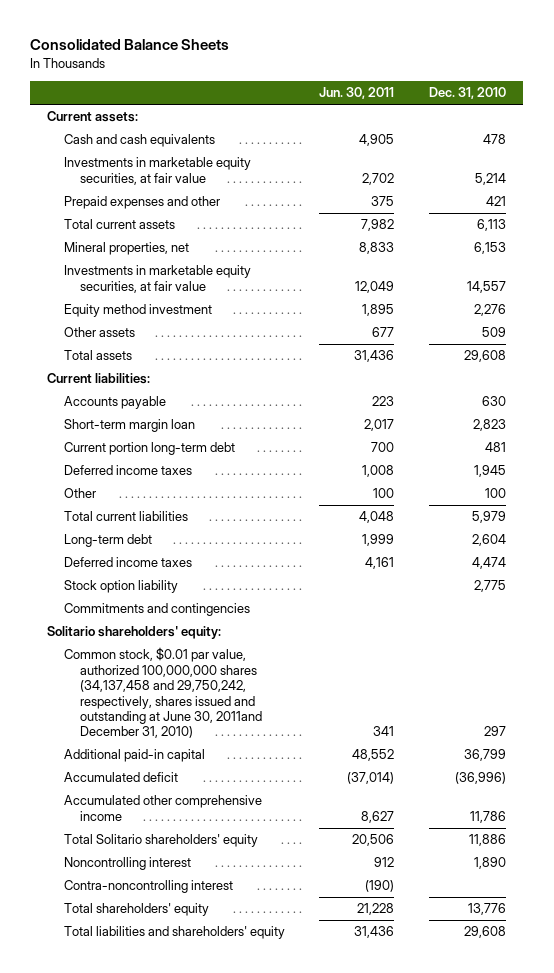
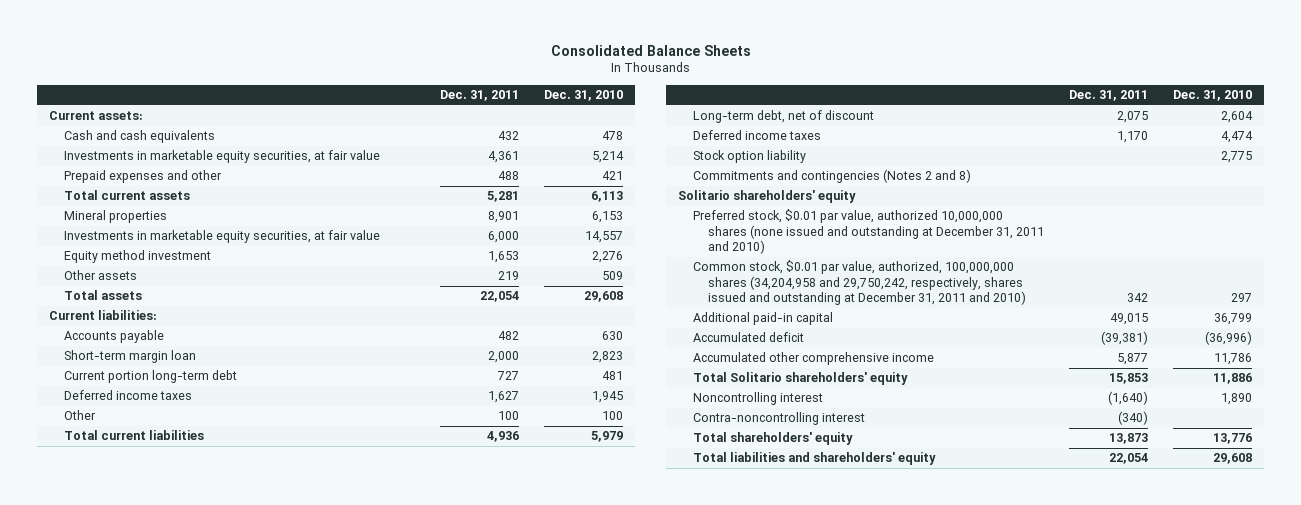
- | Jun. 30, 2011 | Dec. 31, 2010
+ | Dec. 31, 2011 | Dec. 31, 2010
- Mineral properties, net | 8,833 | 6,153
+ Mineral properties | 8,901 | 6,153
- Long-term debt | 1,999 | 2,604
+ Long-term debt, net of discount | 2,075 | 2,604
- Commitments and contingencies
- Solitario shareholders' equity:
- Common stock, $0.01 par value, authorized 100,000,000 shares (34,137,458 and 29,750,242, respectively, shares issued and outstanding at June 30, 2011and December 31, 2010) | 341 | 297
+ Commitments and contingencies (Notes 2 and 8)
+ Solitario shareholders' equity
+ Preferred stock, $0.01 par value, authorized 10,000,000 shares (none issued and outstanding at December 31, 2011 and 2010)
+ Common stock, $0.01 par value, authorized, 100,000,000 shares (34,204,958 and 29,750,242, respectively, shares issued and outstanding at December 31, 2011 and 2010) | 342 | 297

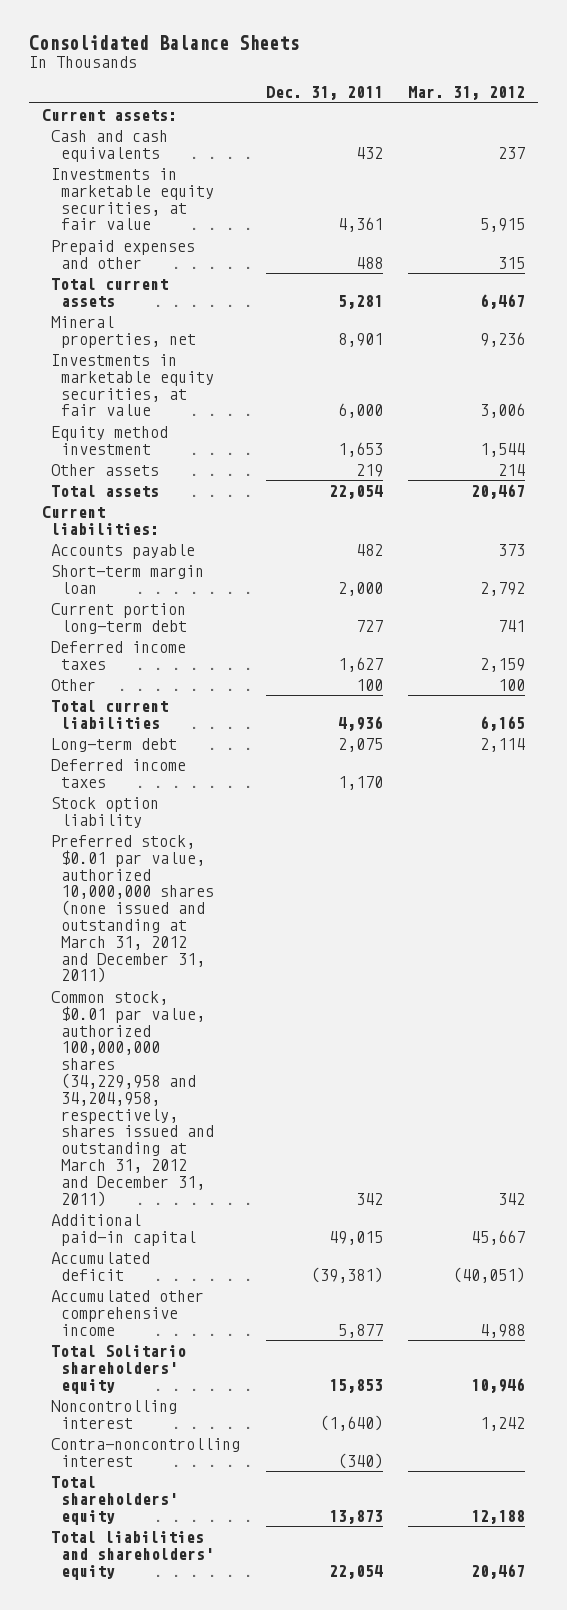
- | Dec. 31, 2011 | Dec. 31, 2010
+ | Dec. 31, 2011 | Mar. 31, 2012
- Mineral properties | 8,901 | 6,153
+ Mineral properties, net | 8,901 | 9,236
- Long-term debt, net of discount | 2,075 | 2,604
+ Long-term debt | 2,075 | 2,114
- Commitments and contingencies (Notes 2 and 8)
- Solitario shareholders' equity
- Preferred stock, $0.01 par value, authorized 10,000,000 shares (none issued and outstanding at December 31, 2011 and 2010)
- Common stock, $0.01 par value, authorized, 100,000,000 shares (34,204,958 and 29,750,242, respectively, shares issued and outstanding at December 31, 2011 and 2010) | 342 | 297
+ Preferred stock, $0.01 par value, authorized 10,000,000 shares (none issued and outstanding at March 31, 2012 and December 31, 2011)
+ Common stock, $0.01 par value, authorized 100,000,000 shares (34,229,958 and 34,204,958, respectively, shares issued and outstanding at March 31, 2012 and December 31, 2011) | 342 | 342

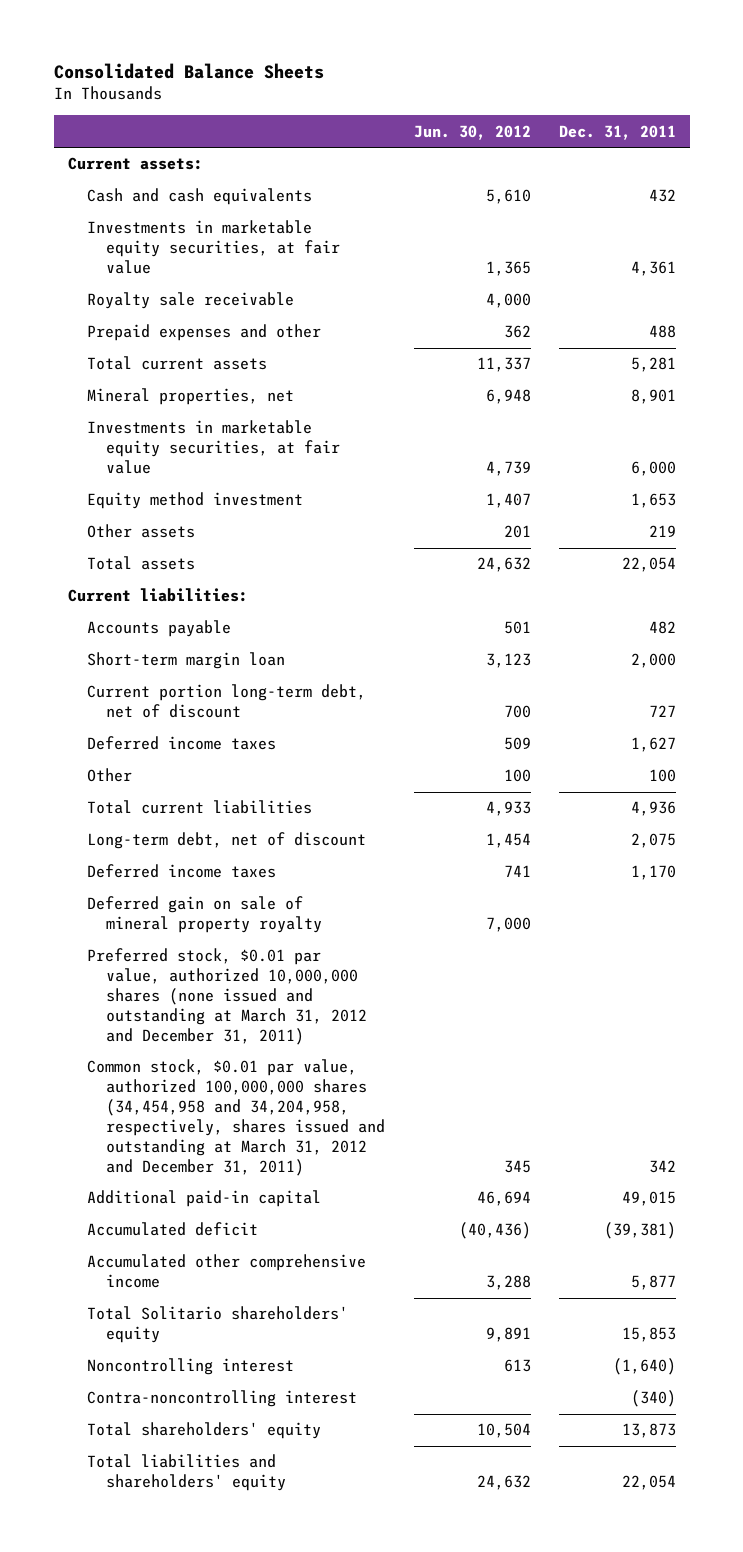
- | Dec. 31, 2011 | Mar. 31, 2012
+ | Jun. 30, 2012 | Dec. 31, 2011
+ Royalty sale receivable | 4,000 |
- Current portion long-term debt | 727 | 741
+ Current portion long-term debt, net of discount | 700 | 727
- Long-term debt | 2,075 | 2,114
+ Long-term debt, net of discount | 1,454 | 2,075
- Stock option liability
+ Deferred gain on sale of mineral property royalty | 7,000 |
- Common stock, $0.01 par value, authorized 100,000,000 shares (34,229,958 and 34,204,958, respectively, shares issued and outstanding at March 31, 2012 and December 31, 2011) | 342 | 342
+ Common stock, $0.01 par value, authorized 100,000,000 shares (34,454,958 and 34,204,958, respectively, shares issued and outstanding at March 31, 2012 and December 31, 2011) | 345 | 342

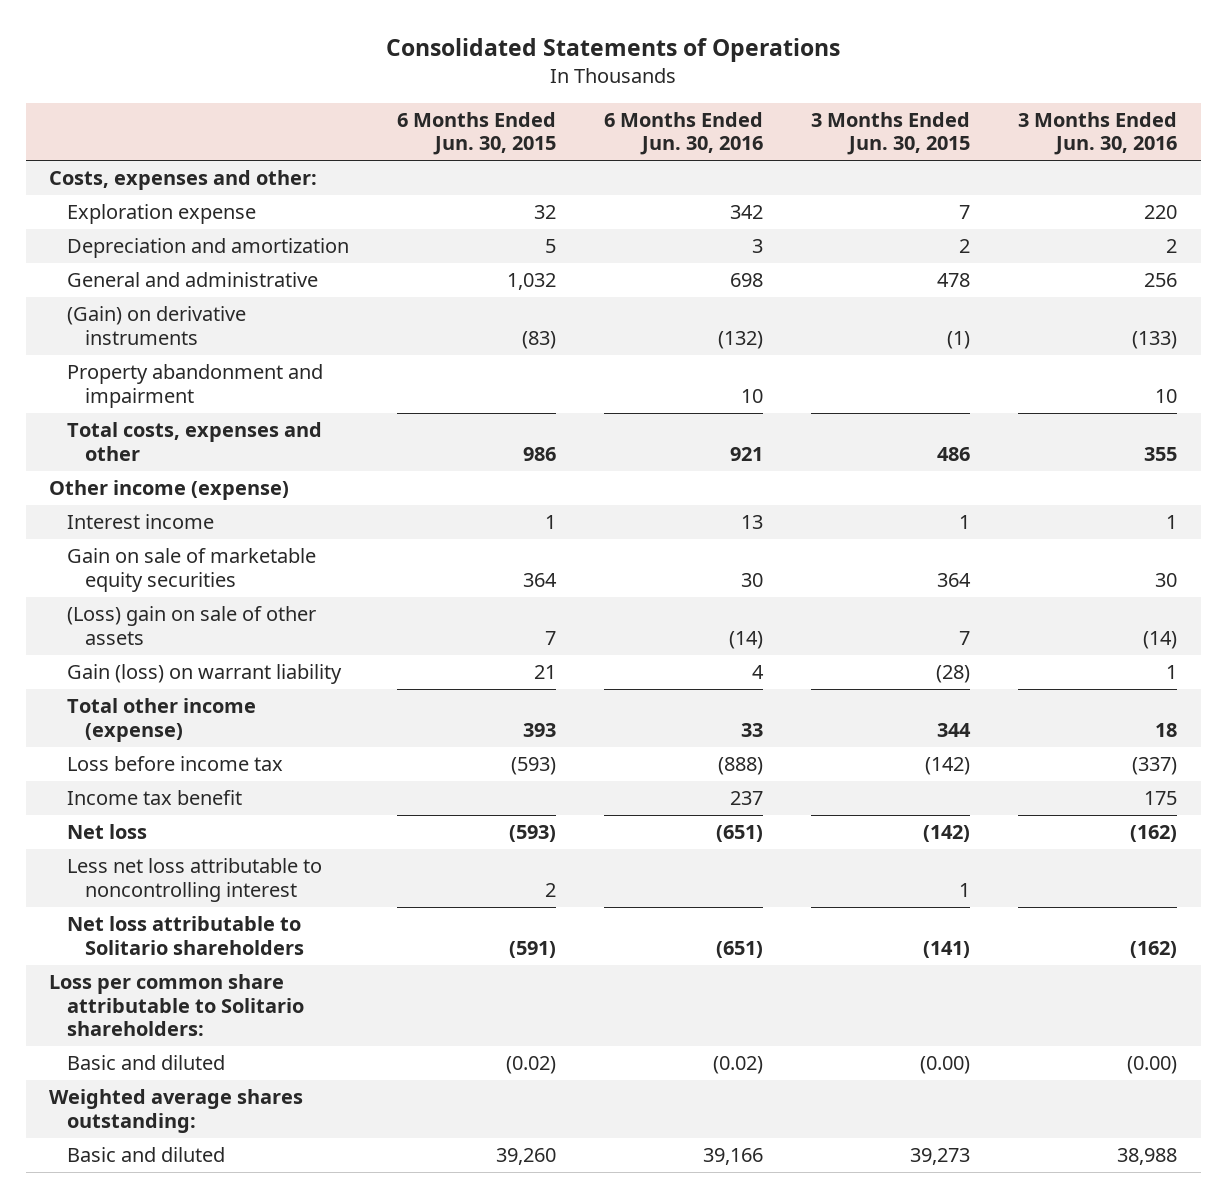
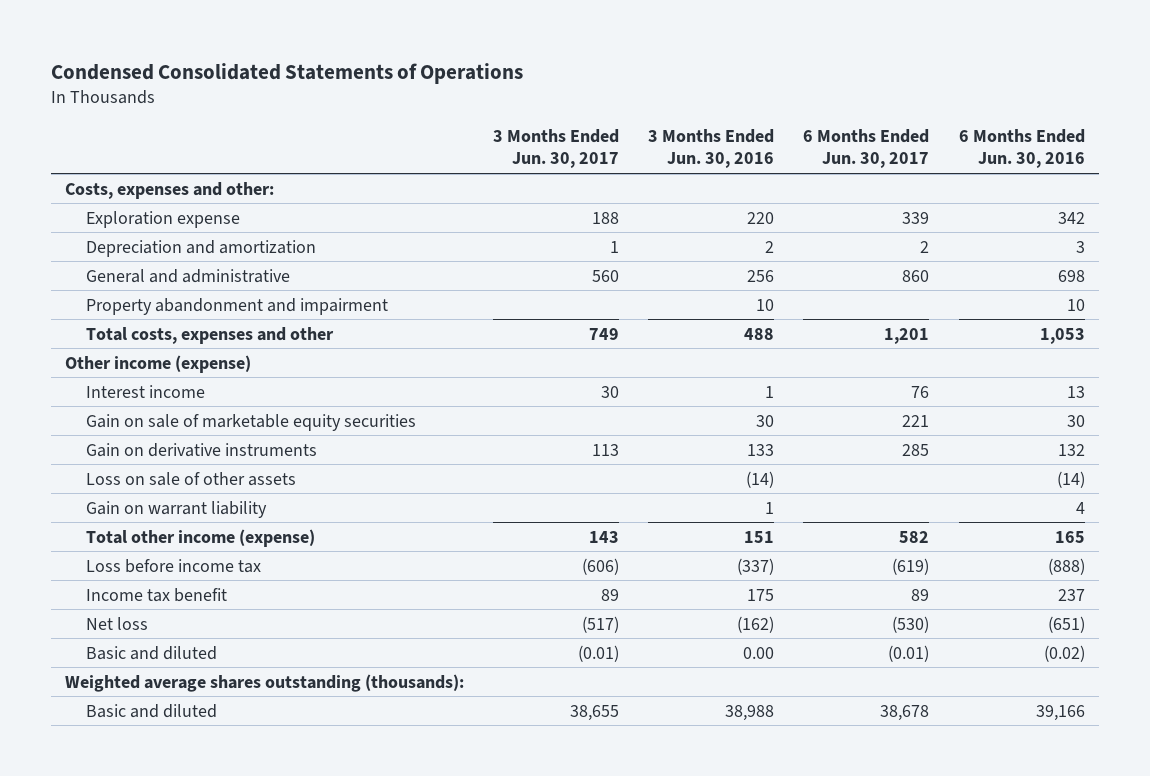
- Consolidated Statements of Operations
+ Condensed Consolidated Statements of Operations
- | 6 Months Ended Jun. 30, 2015 | 6 Months Ended Jun. 30, 2016 | 3 Months Ended Jun. 30, 2015 | 3 Months Ended Jun. 30, 2016
+ | 3 Months Ended Jun. 30, 2017 | 3 Months Ended Jun. 30, 2016 | 6 Months Ended Jun. 30, 2017 | 6 Months Ended Jun. 30, 2016
- (Gain) on derivative instruments | (83) | (132) | (1) | (133)
- Total costs, expenses and other | 986 | 921 | 486 | 355
+ Total costs, expenses and other | 749 | 488 | 1,201 | 1,053
- (Loss) gain on sale of other assets | 7 | (14) | 7 | (14)
- Gain (loss) on warrant liability | 21 | 4 | (28) | 1
- Total other income (expense) | 393 | 33 | 344 | 18
+ Gain on derivative instruments | 113 | 133 | 285 | 132
+ Loss on sale of other assets | | (14) | | (14)
+ Gain on warrant liability | | 1 | | 4
+ Total other income (expense) | 143 | 151 | 582 | 165
- Less net loss attributable to noncontrolling interest | 2 | | 1 |
- Net loss attributable to Solitario shareholders | (591) | (651) | (141) | (162)
- Loss per common share attributable to Solitario shareholders:
- Basic and diluted | (0.02) | (0.02) | (0.00) | (0.00)
- Weighted average shares outstanding:
+ Basic and diluted | (0.01) | 0.00 | (0.01) | (0.02)
+ Weighted average shares outstanding (thousands):

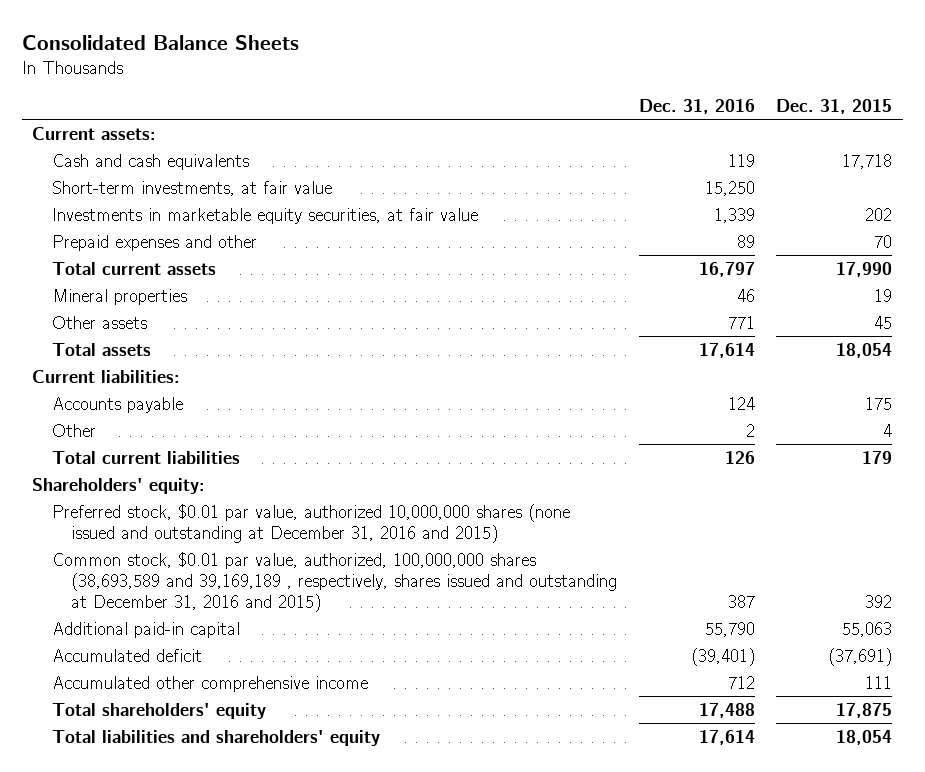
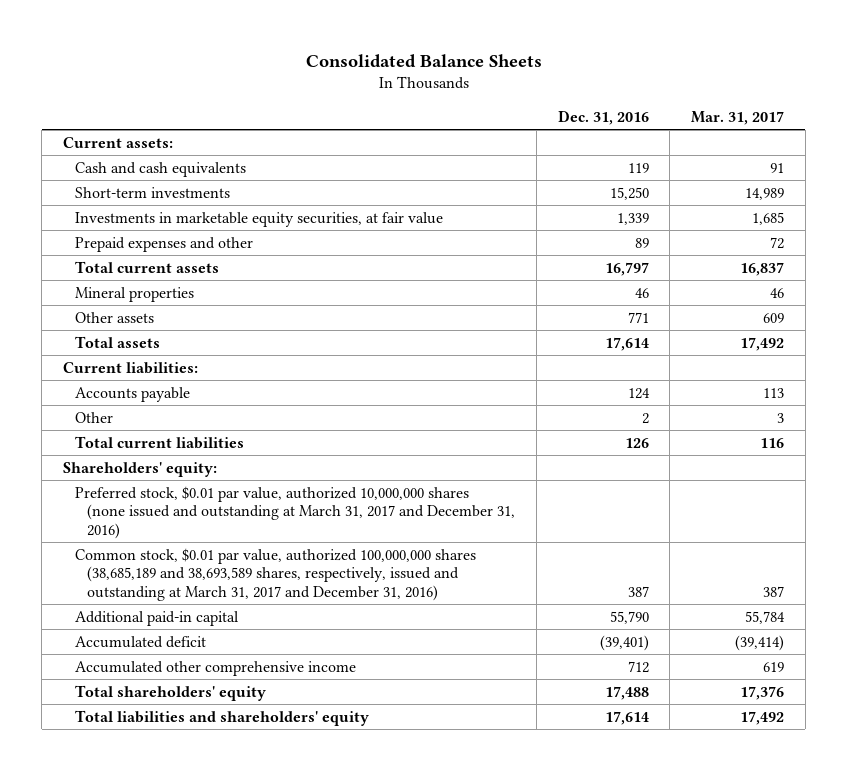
- | Dec. 31, 2016 | Dec. 31, 2015
+ | Dec. 31, 2016 | Mar. 31, 2017
- Short-term investments, at fair value | 15,250 |
+ Short-term investments | 15,250 | 14,989
- Preferred stock, $0.01 par value, authorized 10,000,000 shares (none issued and outstanding at December 31, 2016 and 2015)
- Common stock, $0.01 par value, authorized, 100,000,000 shares (38,693,589 and 39,169,189 , respectively, shares issued and outstanding at December 31, 2016 and 2015) | 387 | 392
+ Preferred stock, $0.01 par value, authorized 10,000,000 shares (none issued and outstanding at March 31, 2017 and December 31, 2016)
+ Common stock, $0.01 par value, authorized 100,000,000 shares (38,685,189 and 38,693,589 shares, respectively, issued and outstanding at March 31, 2017 and December 31, 2016) | 387 | 387

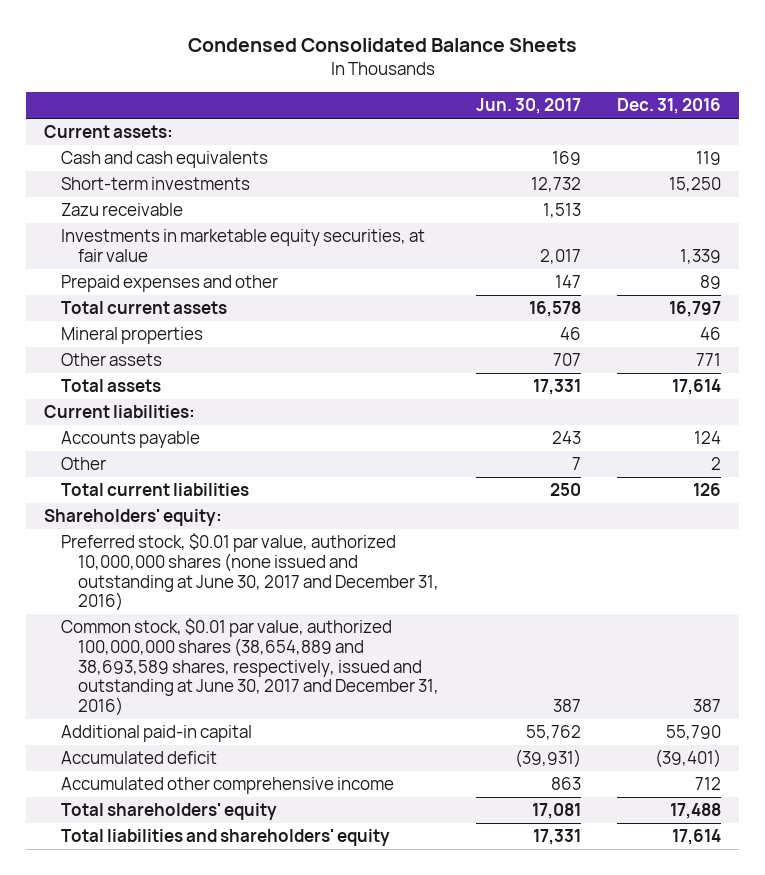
- Consolidated Balance Sheets
+ Condensed Consolidated Balance Sheets
- | Dec. 31, 2016 | Mar. 31, 2017
+ | Jun. 30, 2017 | Dec. 31, 2016
+ Zazu receivable | 1,513 |
- Preferred stock, $0.01 par value, authorized 10,000,000 shares (none issued and outstanding at March 31, 2017 and December 31, 2016)
- Common stock, $0.01 par value, authorized 100,000,000 shares (38,685,189 and 38,693,589 shares, respectively, issued and outstanding at March 31, 2017 and December 31, 2016) | 387 | 387
+ Preferred stock, $0.01 par value, authorized 10,000,000 shares (none issued and outstanding at June 30, 2017 and December 31, 2016)
+ Common stock, $0.01 par value, authorized 100,000,000 shares (38,654,889 and 38,693,589 shares, respectively, issued and outstanding at June 30, 2017 and December 31, 2016) | 387 | 387

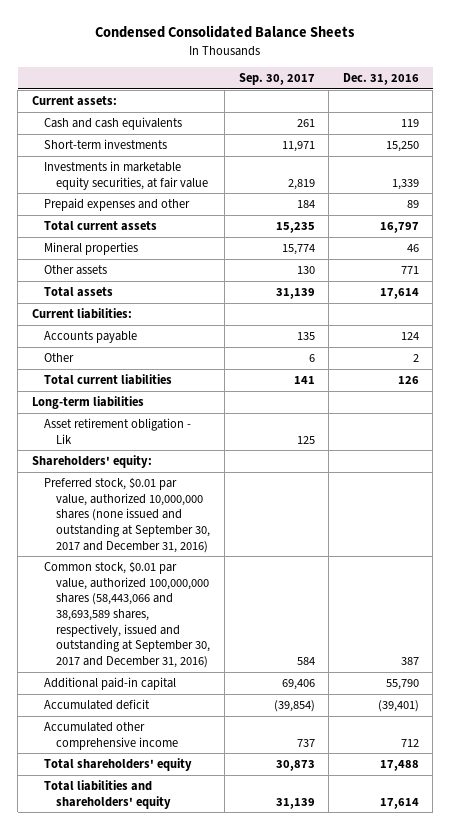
- | Jun. 30, 2017 | Dec. 31, 2016
+ | Sep. 30, 2017 | Dec. 31, 2016
- Zazu receivable | 1,513 |
+ Long-term liabilities
+ Asset retirement obligation - Lik | 125 |
- Preferred stock, $0.01 par value, authorized 10,000,000 shares (none issued and outstanding at June 30, 2017 and December 31, 2016)
- Common stock, $0.01 par value, authorized 100,000,000 shares (38,654,889 and 38,693,589 shares, respectively, issued and outstanding at June 30, 2017 and December 31, 2016) | 387 | 387
+ Preferred stock, $0.01 par value, authorized 10,000,000 shares (none issued and outstanding at September 30, 2017 and December 31, 2016)
+ Common stock, $0.01 par value, authorized 100,000,000 shares (58,443,066 and 38,693,589 shares, respectively, issued and outstanding at September 30, 2017 and December 31, 2016) | 584 | 387

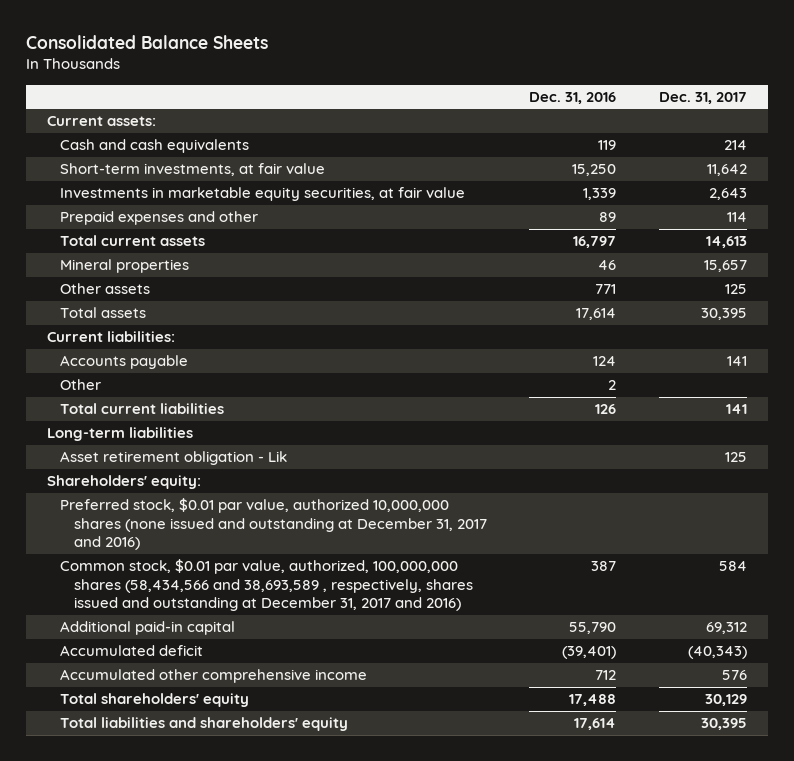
- Condensed Consolidated Balance Sheets
+ Consolidated Balance Sheets
- | Sep. 30, 2017 | Dec. 31, 2016
+ | Dec. 31, 2016 | Dec. 31, 2017
- Short-term investments | 11,971 | 15,250
+ Short-term investments, at fair value | 15,250 | 11,642
- Preferred stock, $0.01 par value, authorized 10,000,000 shares (none issued and outstanding at September 30, 2017 and December 31, 2016)
- Common stock, $0.01 par value, authorized 100,000,000 shares (58,443,066 and 38,693,589 shares, respectively, issued and outstanding at September 30, 2017 and December 31, 2016) | 584 | 387
+ Preferred stock, $0.01 par value, authorized 10,000,000 shares (none issued and outstanding at December 31, 2017 and 2016)
+ Common stock, $0.01 par value, authorized, 100,000,000 shares (58,434,566 and 38,693,589 , respectively, shares issued and outstanding at December 31, 2017 and 2016) | 387 | 584

